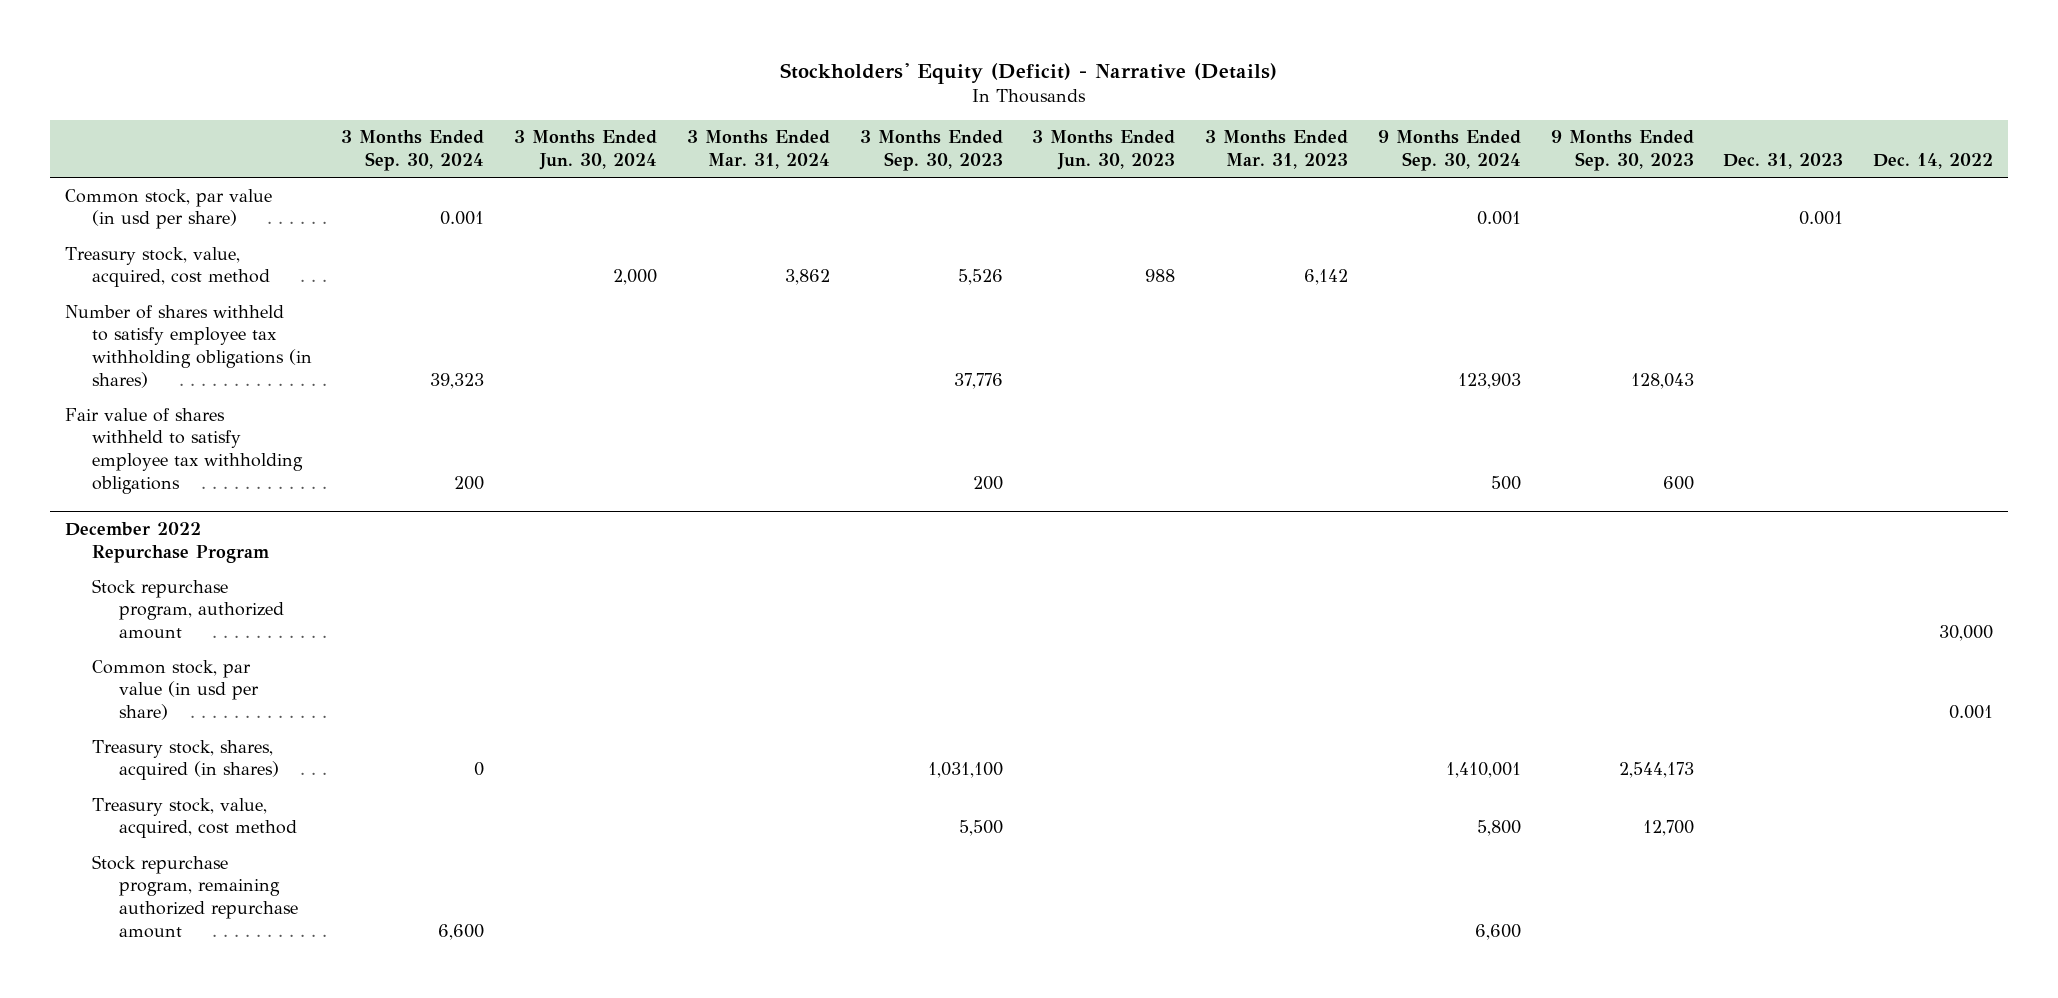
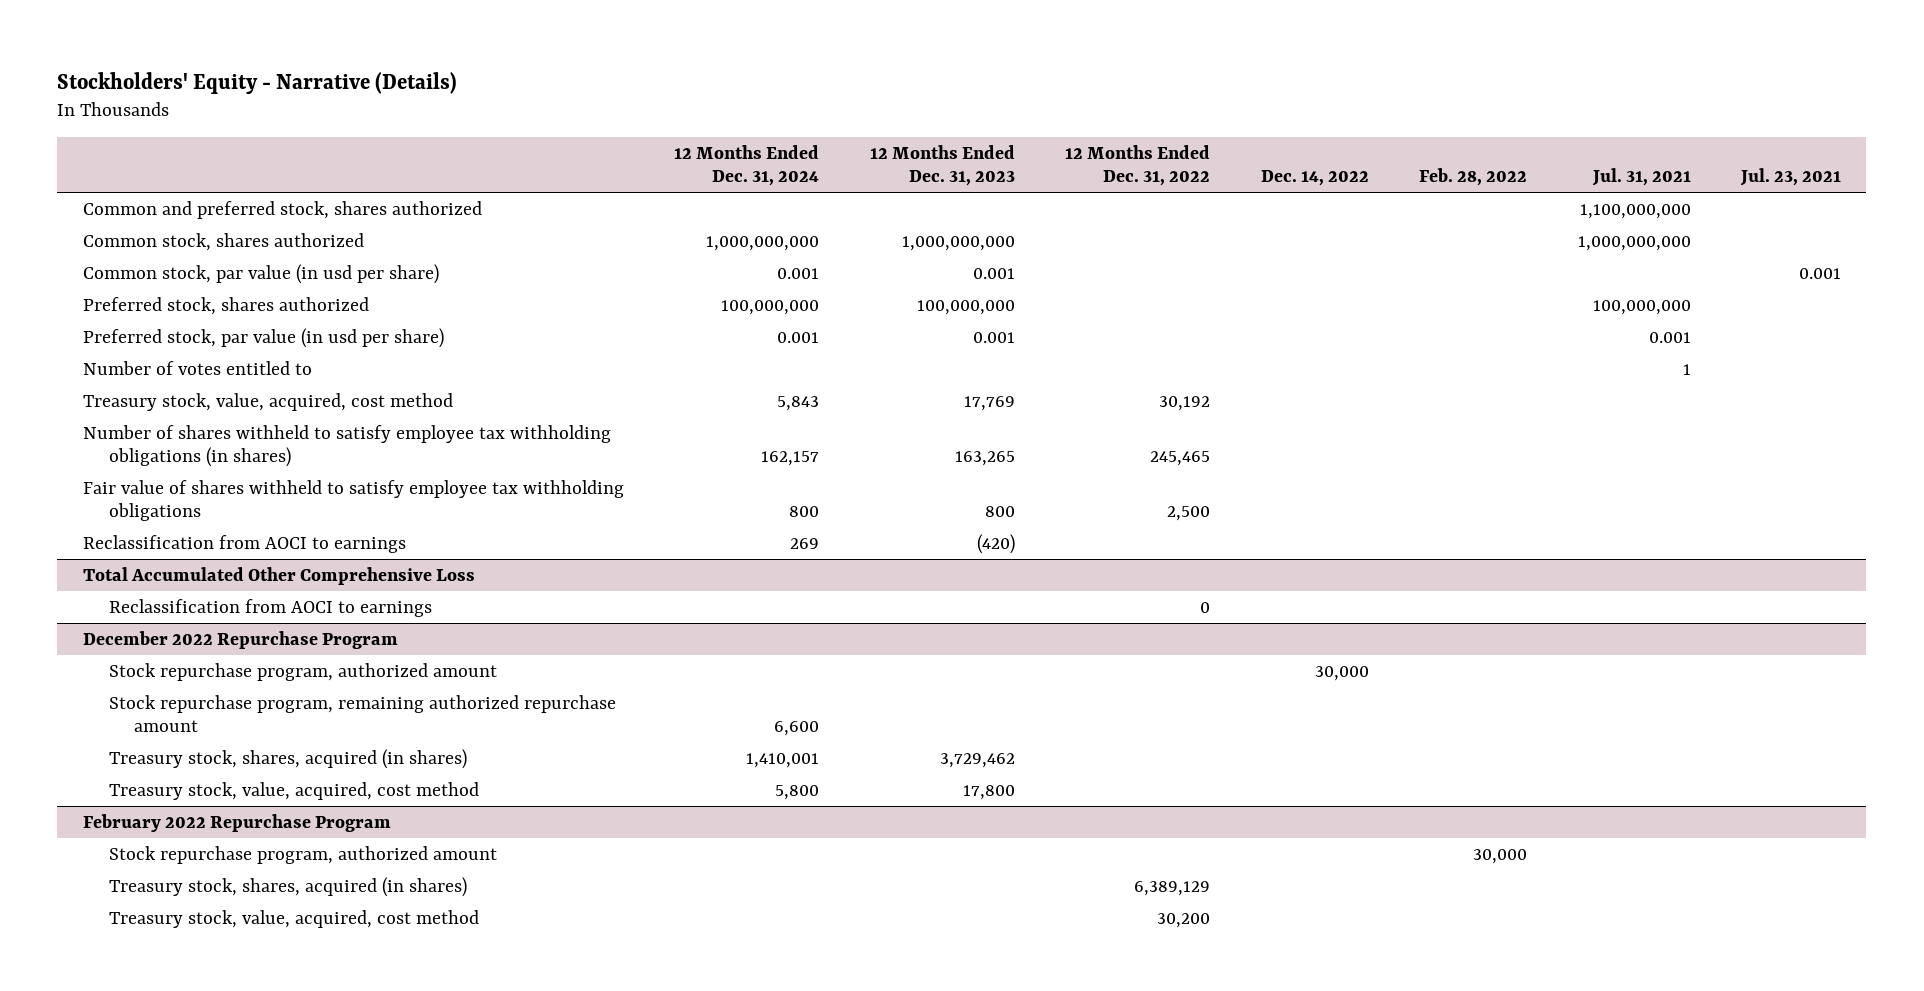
- Stockholders' Equity (Deficit) - Narrative (Details)
+ Stockholders' Equity - Narrative (Details)
- | 3 Months Ended Sep. 30, 2024 | 3 Months Ended Jun. 30, 2024 | 3 Months Ended Mar. 31, 2024 | 3 Months Ended Sep. 30, 2023 | 3 Months Ended Jun. 30, 2023 | 3 Months Ended Mar. 31, 2023 | 9 Months Ended Sep. 30, 2024 | 9 Months Ended Sep. 30, 2023 | Dec. 31, 2023 | Dec. 14, 2022
+ | 12 Months Ended Dec. 31, 2024 | 12 Months Ended Dec. 31, 2023 | 12 Months Ended Dec. 31, 2022 | Dec. 14, 2022 | Feb. 28, 2022 | Jul. 31, 2021 | Jul. 23, 2021
+ Common and preferred stock, shares authorized | | | | | | 1,100,000,000 |
+ Common stock, shares authorized | 1,000,000,000 | 1,000,000,000 | | | | 1,000,000,000 |
+ Preferred stock, shares authorized | 100,000,000 | 100,000,000 | | | | 100,000,000 |
+ Preferred stock, par value (in usd per share) | 0.001 | 0.001 | | | | 0.001 |
+ Number of votes entitled to | | | | | | 1 |
+ Reclassification from AOCI to earnings | 269 | (420) | | | | |
+ Total Accumulated Other Comprehensive Loss
+ Reclassification from AOCI to earnings | | | 0 | | | |
@ December 2022 Repurchase Program
- Common stock, par value (in usd per share) | | | | | | | | | | 0.001
moved up: Stock repurchase program, remaining authorized repurchase amount | 6,600 | | | | | |
+ February 2022 Repurchase Program
+ Stock repurchase program, authorized amount | | | | | 30,000 | |
+ Treasury stock, shares, acquired (in shares) | | | 6,389,129 | | | |
+ Treasury stock, value, acquired, cost method | | | 30,200 | | | |

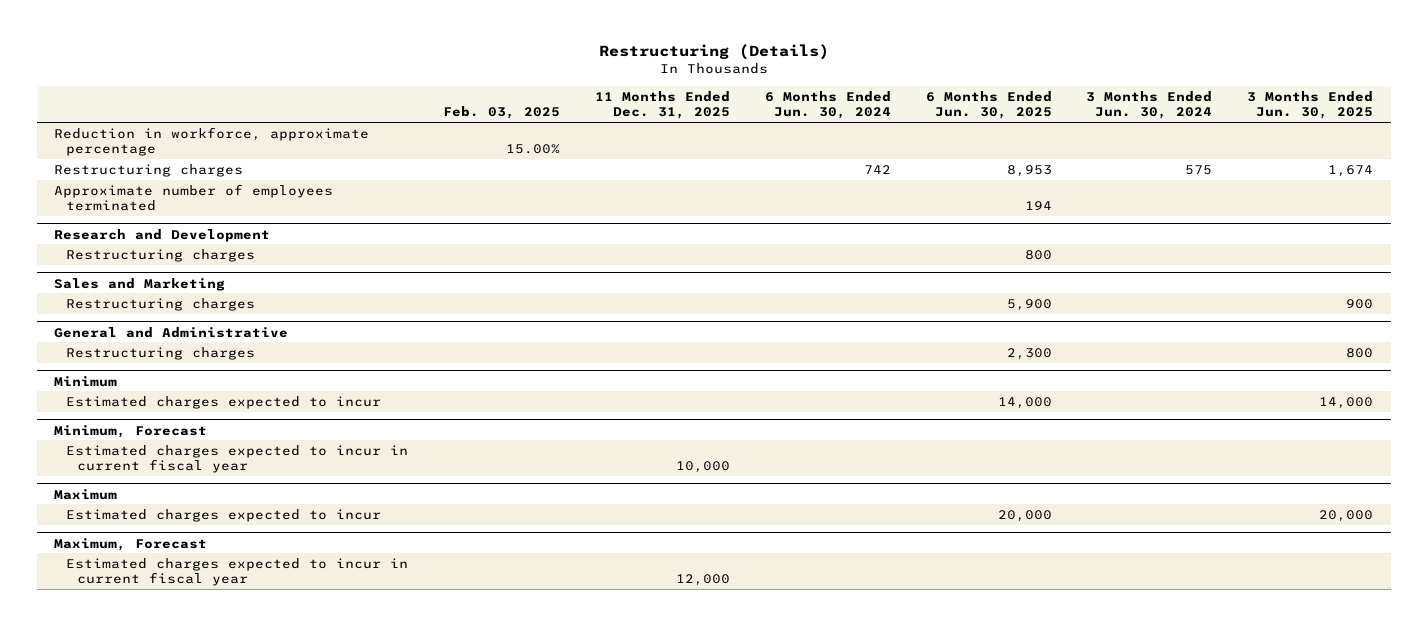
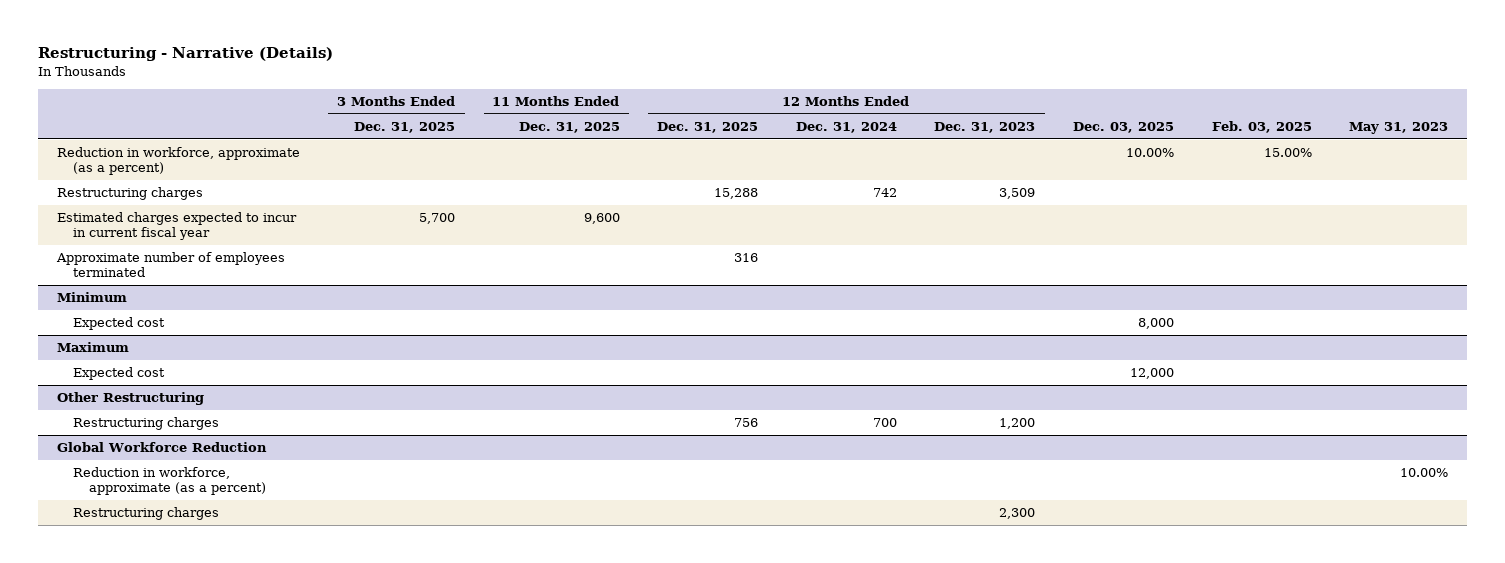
- Restructuring (Details)
+ Restructuring - Narrative (Details)
- | Feb. 03, 2025 | 11 Months Ended Dec. 31, 2025 | 6 Months Ended Jun. 30, 2024 | 6 Months Ended Jun. 30, 2025 | 3 Months Ended Jun. 30, 2024 | 3 Months Ended Jun. 30, 2025
+ | 3 Months Ended Dec. 31, 2025 | 11 Months Ended Dec. 31, 2025 | 12 Months Ended Dec. 31, 2025 | 12 Months Ended Dec. 31, 2024 | 12 Months Ended Dec. 31, 2023 | Dec. 03, 2025 | Feb. 03, 2025 | May 31, 2023
- Reduction in workforce, approximate percentage | 15.00% | | | | |
+ Reduction in workforce, approximate (as a percent) | | | | | | 10.00% | 15.00% |
+ Estimated charges expected to incur in current fiscal year | 5,700 | 9,600 | | | | | |
- Research and Development
- Restructuring charges | | | | 800 | |
- Sales and Marketing
- Restructuring charges | | | | 5,900 | | 900
- General and Administrative
- Restructuring charges | | | | 2,300 | | 800
@ Minimum
- Estimated charges expected to incur | | | | 14,000 | | 14,000
- Minimum, Forecast
- Estimated charges expected to incur in current fiscal year | | 10,000 | | | |
@ Minimum
+ Expected cost | | | | | | 8,000 | |
@ Maximum
- Estimated charges expected to incur | | | | 20,000 | | 20,000
- Maximum, Forecast
- Estimated charges expected to incur in current fiscal year | | 12,000 | | | |
@ Maximum
+ Expected cost | | | | | | 12,000 | |
+ Other Restructuring
+ Restructuring charges | | | 756 | 700 | 1,200 | | |
+ Global Workforce Reduction
+ Reduction in workforce, approximate (as a percent) | | | | | | | | 10.00%
+ Restructuring charges | | | | | 2,300 | | |

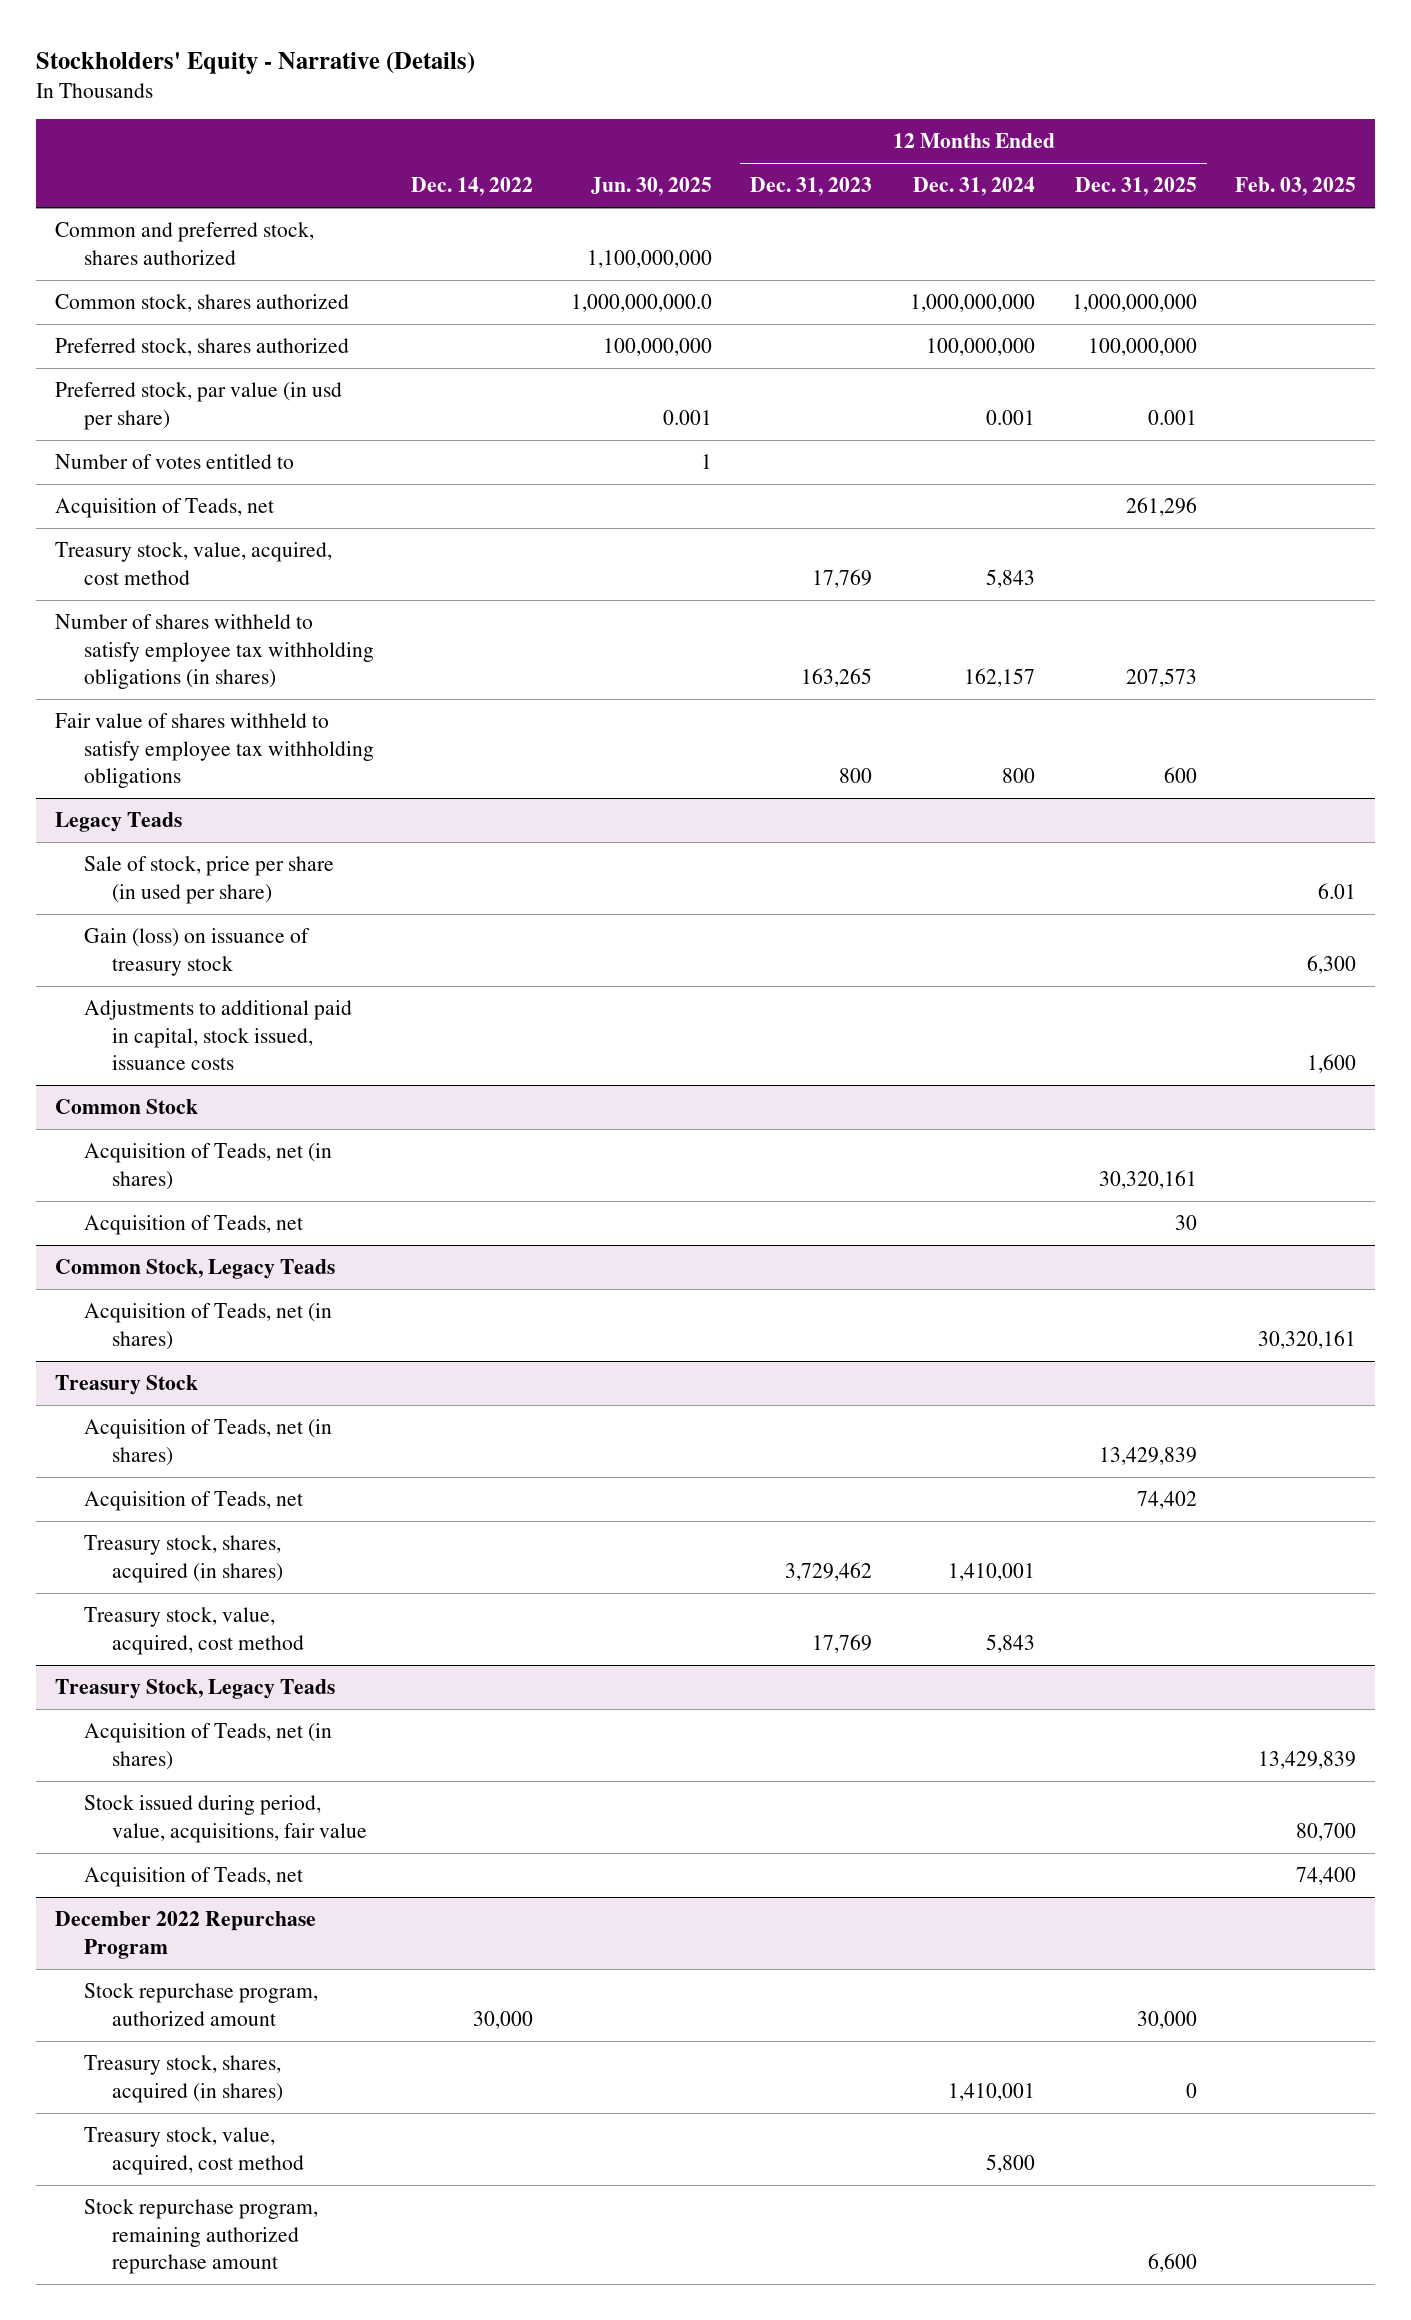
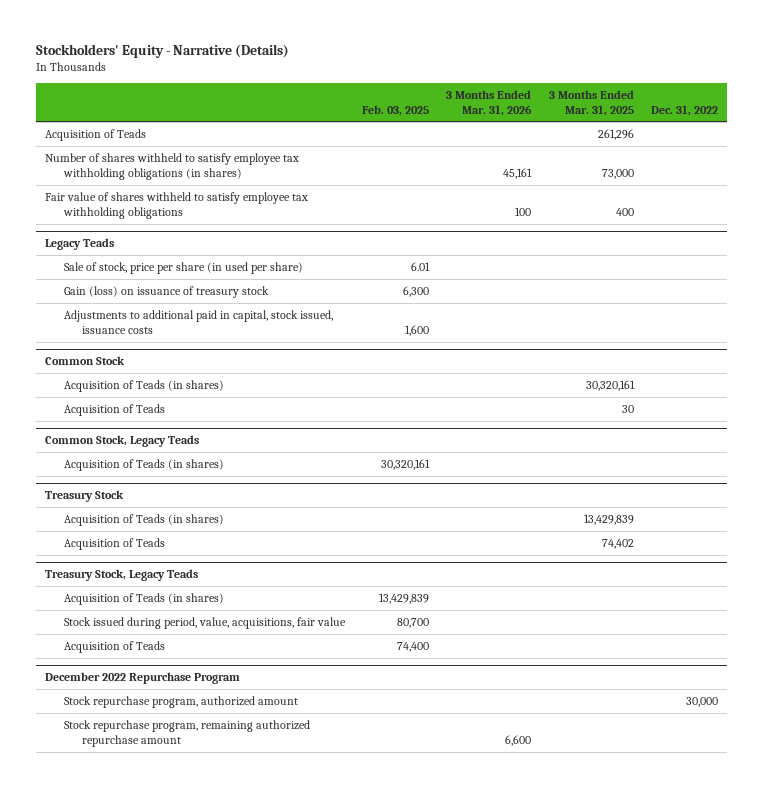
- | Dec. 14, 2022 | Jun. 30, 2025 | 12 Months Ended Dec. 31, 2023 | 12 Months Ended Dec. 31, 2024 | 12 Months Ended Dec. 31, 2025 | Feb. 03, 2025
+ | Feb. 03, 2025 | 3 Months Ended Mar. 31, 2026 | 3 Months Ended Mar. 31, 2025 | Dec. 31, 2022
- Common and preferred stock, shares authorized | | 1,100,000,000 | | | |
- Common stock, shares authorized | | 1,000,000,000.0 | | 1,000,000,000 | 1,000,000,000 |
- Preferred stock, shares authorized | | 100,000,000 | | 100,000,000 | 100,000,000 |
- Preferred stock, par value (in usd per share) | | 0.001 | | 0.001 | 0.001 |
- Number of votes entitled to | | 1 | | | |
- Acquisition of Teads, net | | | | | 261,296 |
- Treasury stock, value, acquired, cost method | | | 17,769 | 5,843 | |
+ Acquisition of Teads | | | 261,296 |
@ Common Stock
- Acquisition of Teads, net (in shares) | | | | | 30,320,161 |
- Acquisition of Teads, net | | | | | 30 |
+ Acquisition of Teads (in shares) | | | 30,320,161 |
+ Acquisition of Teads | | | 30 |
@ Common Stock, Legacy Teads
- Acquisition of Teads, net (in shares) | | | | | | 30,320,161
+ Acquisition of Teads (in shares) | 30,320,161 | | |
@ Treasury Stock
- Acquisition of Teads, net (in shares) | | | | | 13,429,839 |
- Acquisition of Teads, net | | | | | 74,402 |
- Treasury stock, shares, acquired (in shares) | | | 3,729,462 | 1,410,001 | |
- Treasury stock, value, acquired, cost method | | | 17,769 | 5,843 | |
+ Acquisition of Teads (in shares) | | | 13,429,839 |
+ Acquisition of Teads | | | 74,402 |
@ Treasury Stock, Legacy Teads
- Acquisition of Teads, net (in shares) | | | | | | 13,429,839
+ Acquisition of Teads (in shares) | 13,429,839 | | |
- Acquisition of Teads, net | | | | | | 74,400
+ Acquisition of Teads | 74,400 | | |
@ December 2022 Repurchase Program
- Treasury stock, shares, acquired (in shares) | | | | 1,410,001 | 0 |
- Treasury stock, value, acquired, cost method | | | | 5,800 | |

